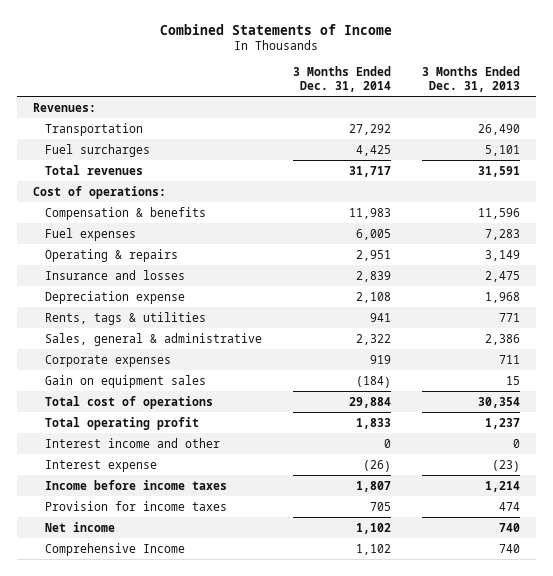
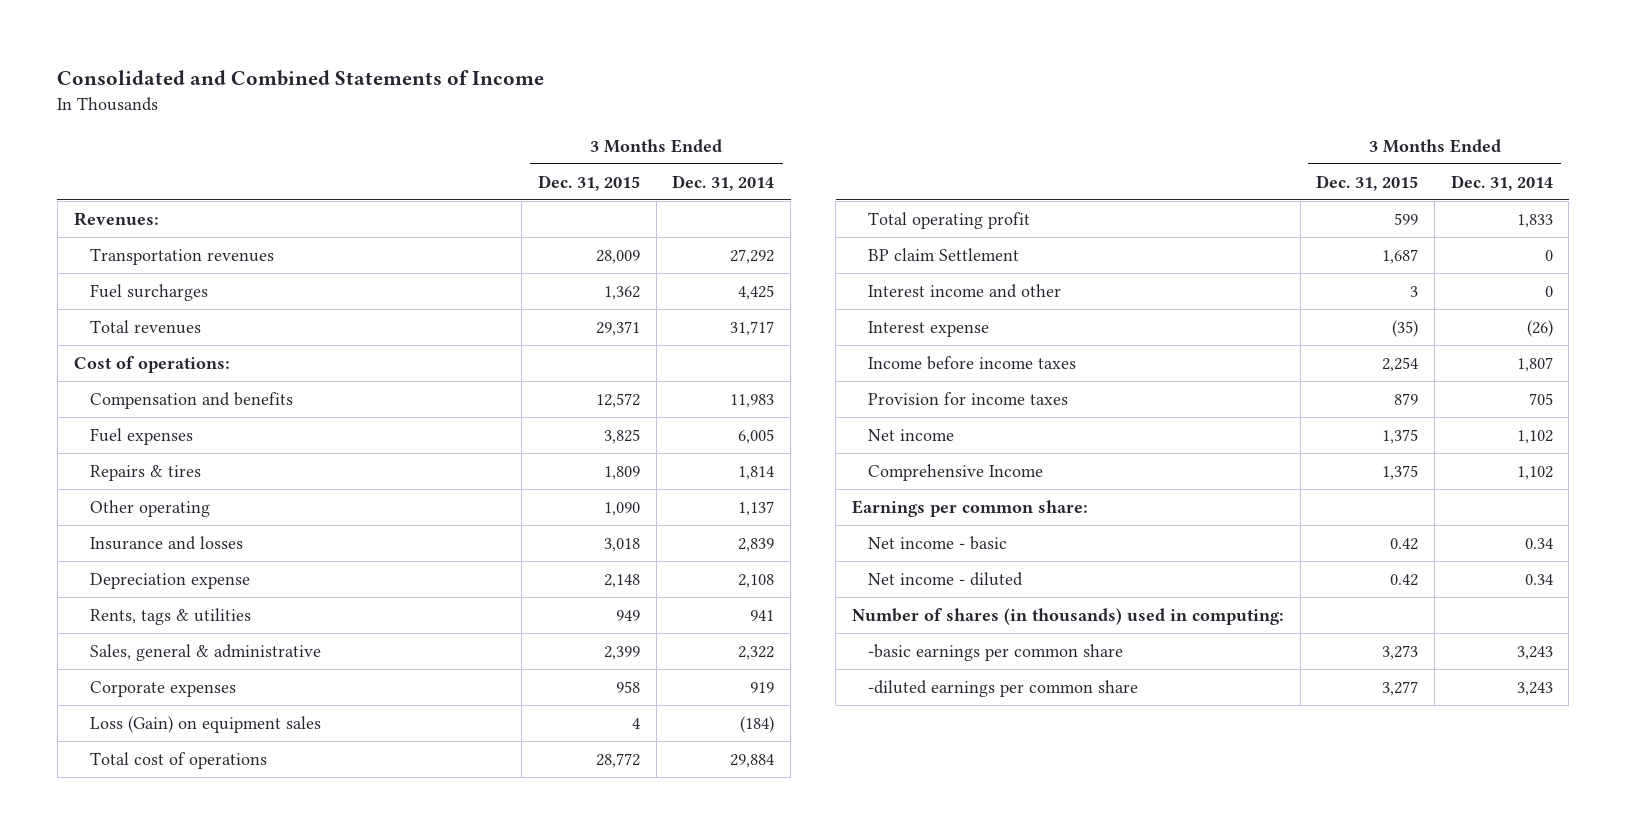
- Combined Statements of Income
+ Consolidated and Combined Statements of Income
- | 3 Months Ended Dec. 31, 2014 | 3 Months Ended Dec. 31, 2013
+ | 3 Months Ended Dec. 31, 2015 | 3 Months Ended Dec. 31, 2014
- Transportation | 27,292 | 26,490
+ Transportation revenues | 28,009 | 27,292
- Compensation & benefits | 11,983 | 11,596
+ Compensation and benefits | 12,572 | 11,983
- Operating & repairs | 2,951 | 3,149
+ Repairs & tires | 1,809 | 1,814
+ Other operating | 1,090 | 1,137
- Gain on equipment sales | (184) | 15
+ Loss (Gain) on equipment sales | 4 | (184)
+ BP claim Settlement | 1,687 | 0
+ Earnings per common share:
+ Net income - basic | 0.42 | 0.34
+ Net income - diluted | 0.42 | 0.34
+ Number of shares (in thousands) used in computing:
+ -basic earnings per common share | 3,273 | 3,243
+ -diluted earnings per common share | 3,277 | 3,243

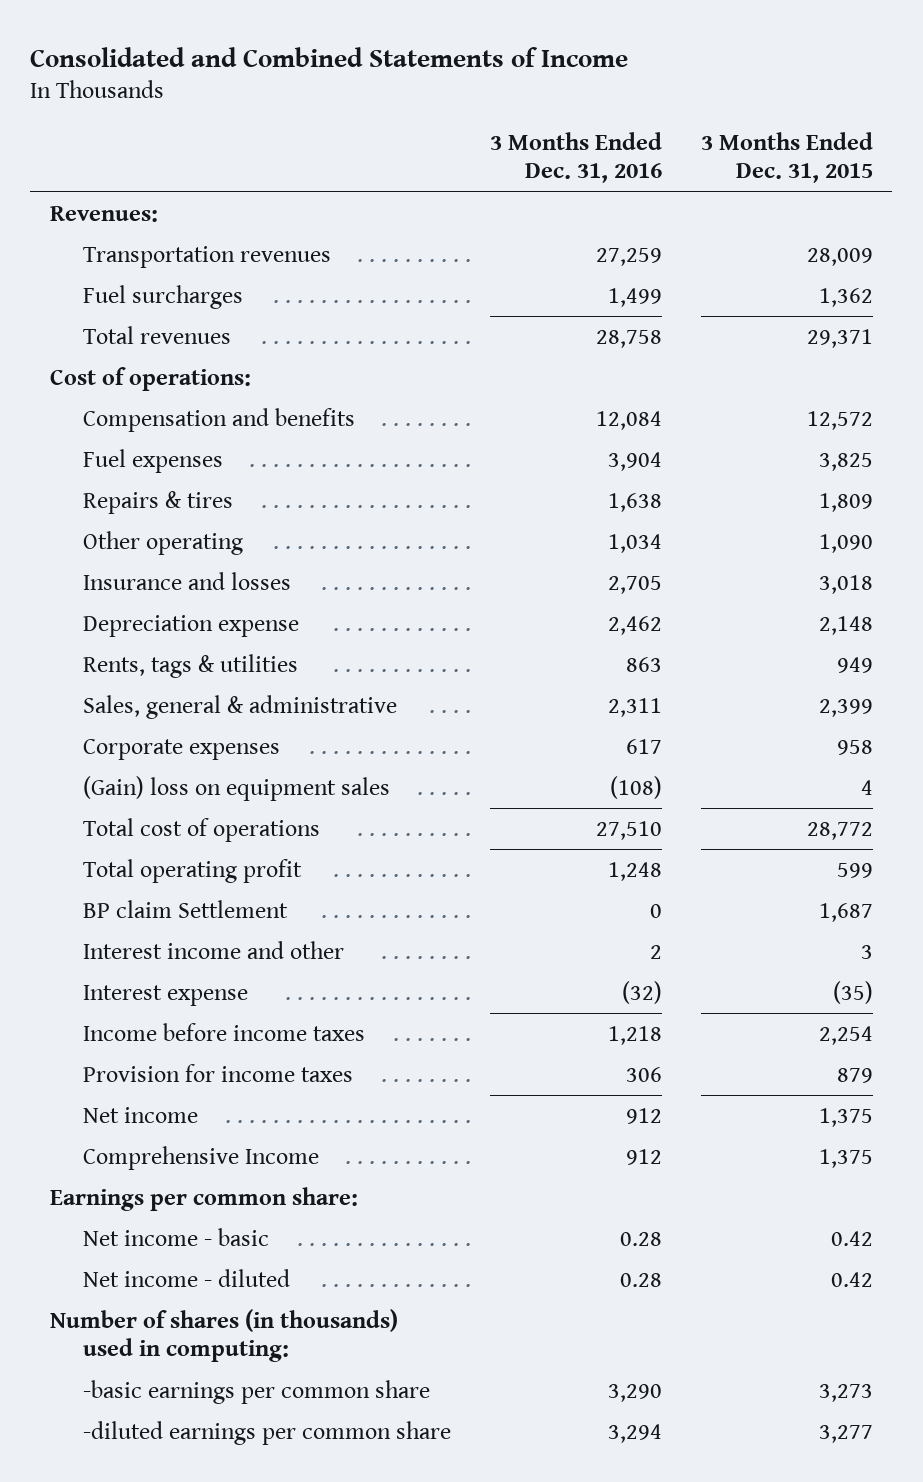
- | 3 Months Ended Dec. 31, 2015 | 3 Months Ended Dec. 31, 2014
+ | 3 Months Ended Dec. 31, 2016 | 3 Months Ended Dec. 31, 2015
- Loss (Gain) on equipment sales | 4 | (184)
+ (Gain) loss on equipment sales | (108) | 4

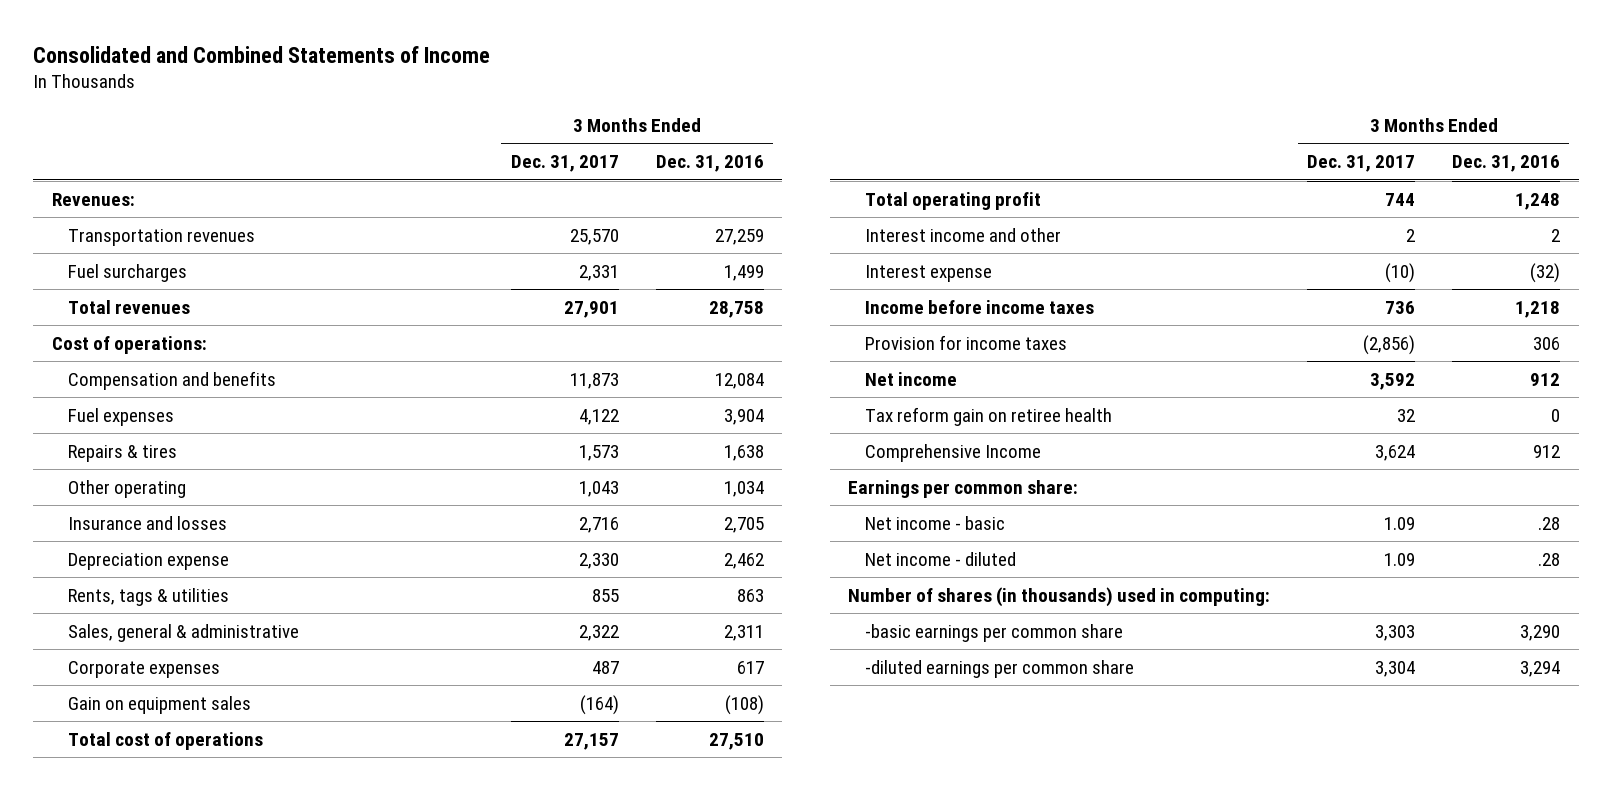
- | 3 Months Ended Dec. 31, 2016 | 3 Months Ended Dec. 31, 2015
+ | 3 Months Ended Dec. 31, 2017 | 3 Months Ended Dec. 31, 2016
- (Gain) loss on equipment sales | (108) | 4
+ Gain on equipment sales | (164) | (108)
- BP claim Settlement | 0 | 1,687
+ Tax reform gain on retiree health | 32 | 0
- Net income - basic | 0.28 | 0.42
- Net income - diluted | 0.28 | 0.42
+ Net income - basic | 1.09 | .28
+ Net income - diluted | 1.09 | .28

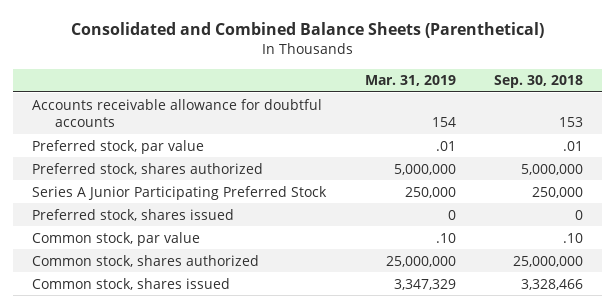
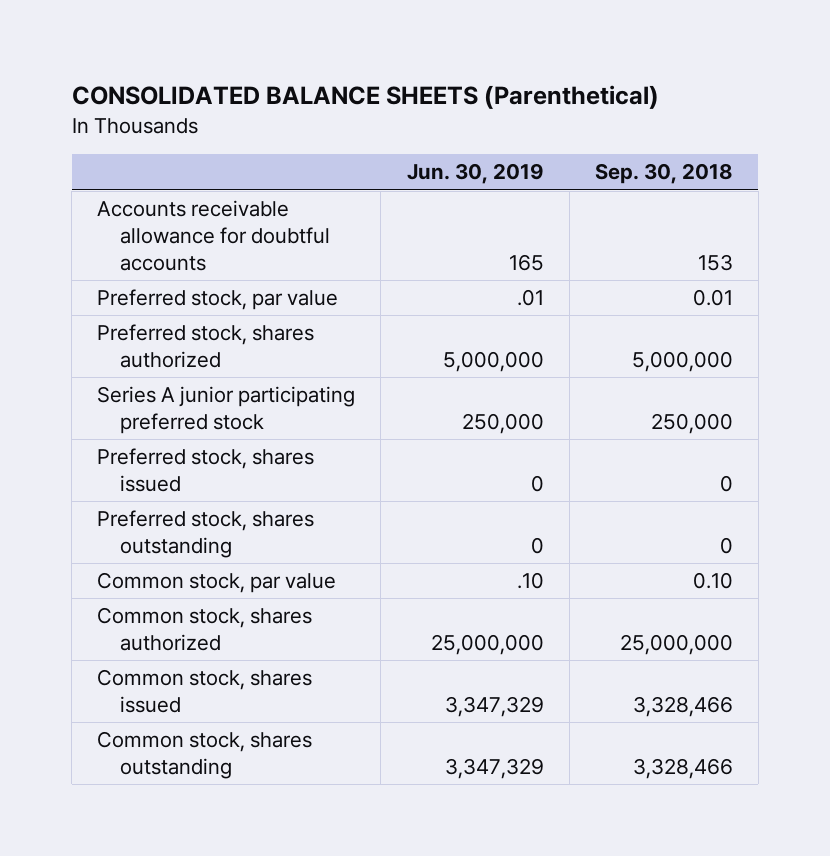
- Consolidated and Combined Balance Sheets (Parenthetical)
+ CONSOLIDATED BALANCE SHEETS (Parenthetical)
- | Mar. 31, 2019 | Sep. 30, 2018
+ | Jun. 30, 2019 | Sep. 30, 2018
- Preferred stock, par value | .01 | .01
+ Preferred stock, par value | .01 | 0.01
- Series A Junior Participating Preferred Stock | 250,000 | 250,000
+ Series A junior participating preferred stock | 250,000 | 250,000
- Common stock, par value | .10 | .10
+ Preferred stock, shares outstanding | 0 | 0
+ Common stock, par value | .10 | 0.10
+ Common stock, shares outstanding | 3,347,329 | 3,328,466

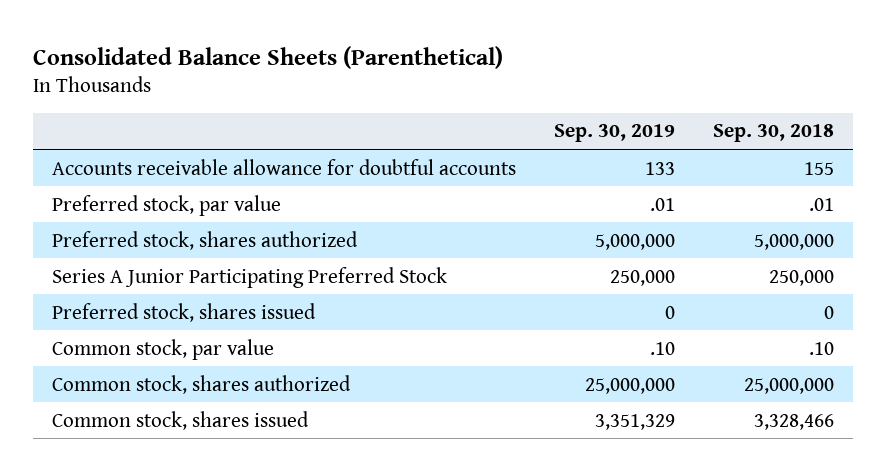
- CONSOLIDATED BALANCE SHEETS (Parenthetical)
+ Consolidated Balance Sheets (Parenthetical)
- | Jun. 30, 2019 | Sep. 30, 2018
+ | Sep. 30, 2019 | Sep. 30, 2018
- Accounts receivable allowance for doubtful accounts | 165 | 153
- Preferred stock, par value | .01 | 0.01
+ Accounts receivable allowance for doubtful accounts | 133 | 155
+ Preferred stock, par value | .01 | .01
- Series A junior participating preferred stock | 250,000 | 250,000
+ Series A Junior Participating Preferred Stock | 250,000 | 250,000
- Preferred stock, shares outstanding | 0 | 0
- Common stock, par value | .10 | 0.10
+ Common stock, par value | .10 | .10
- Common stock, shares outstanding | 3,347,329 | 3,328,466

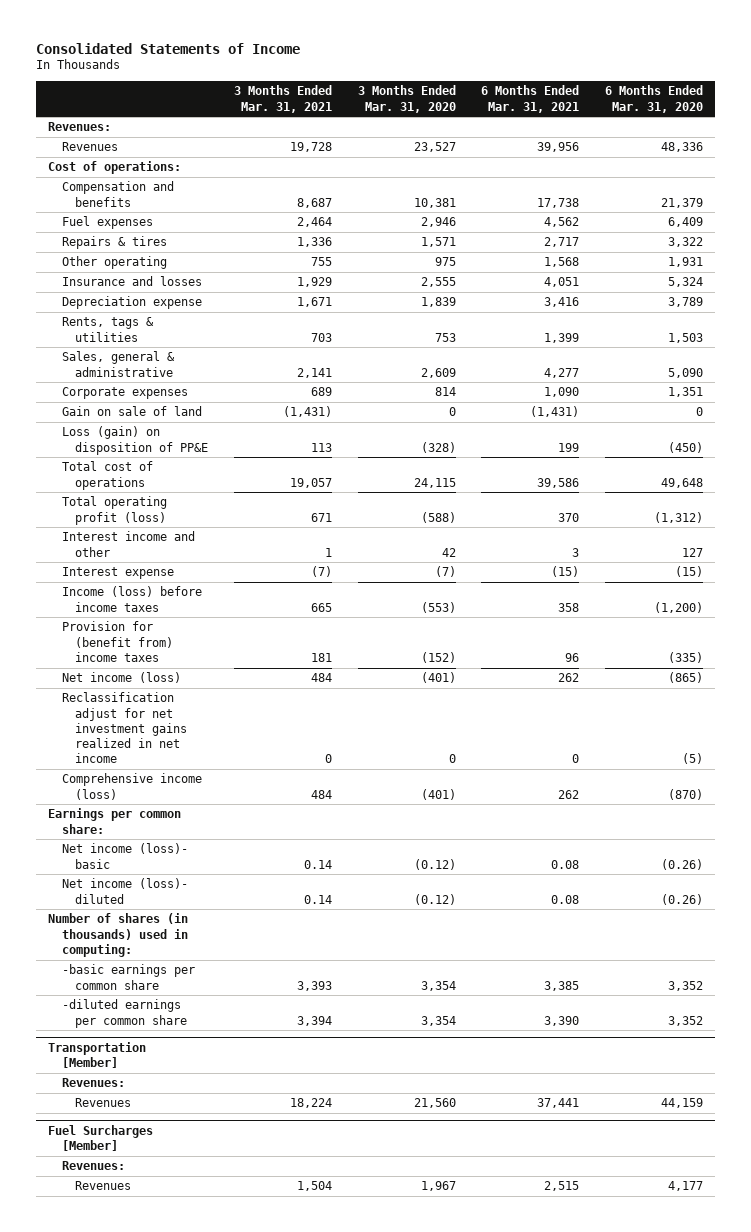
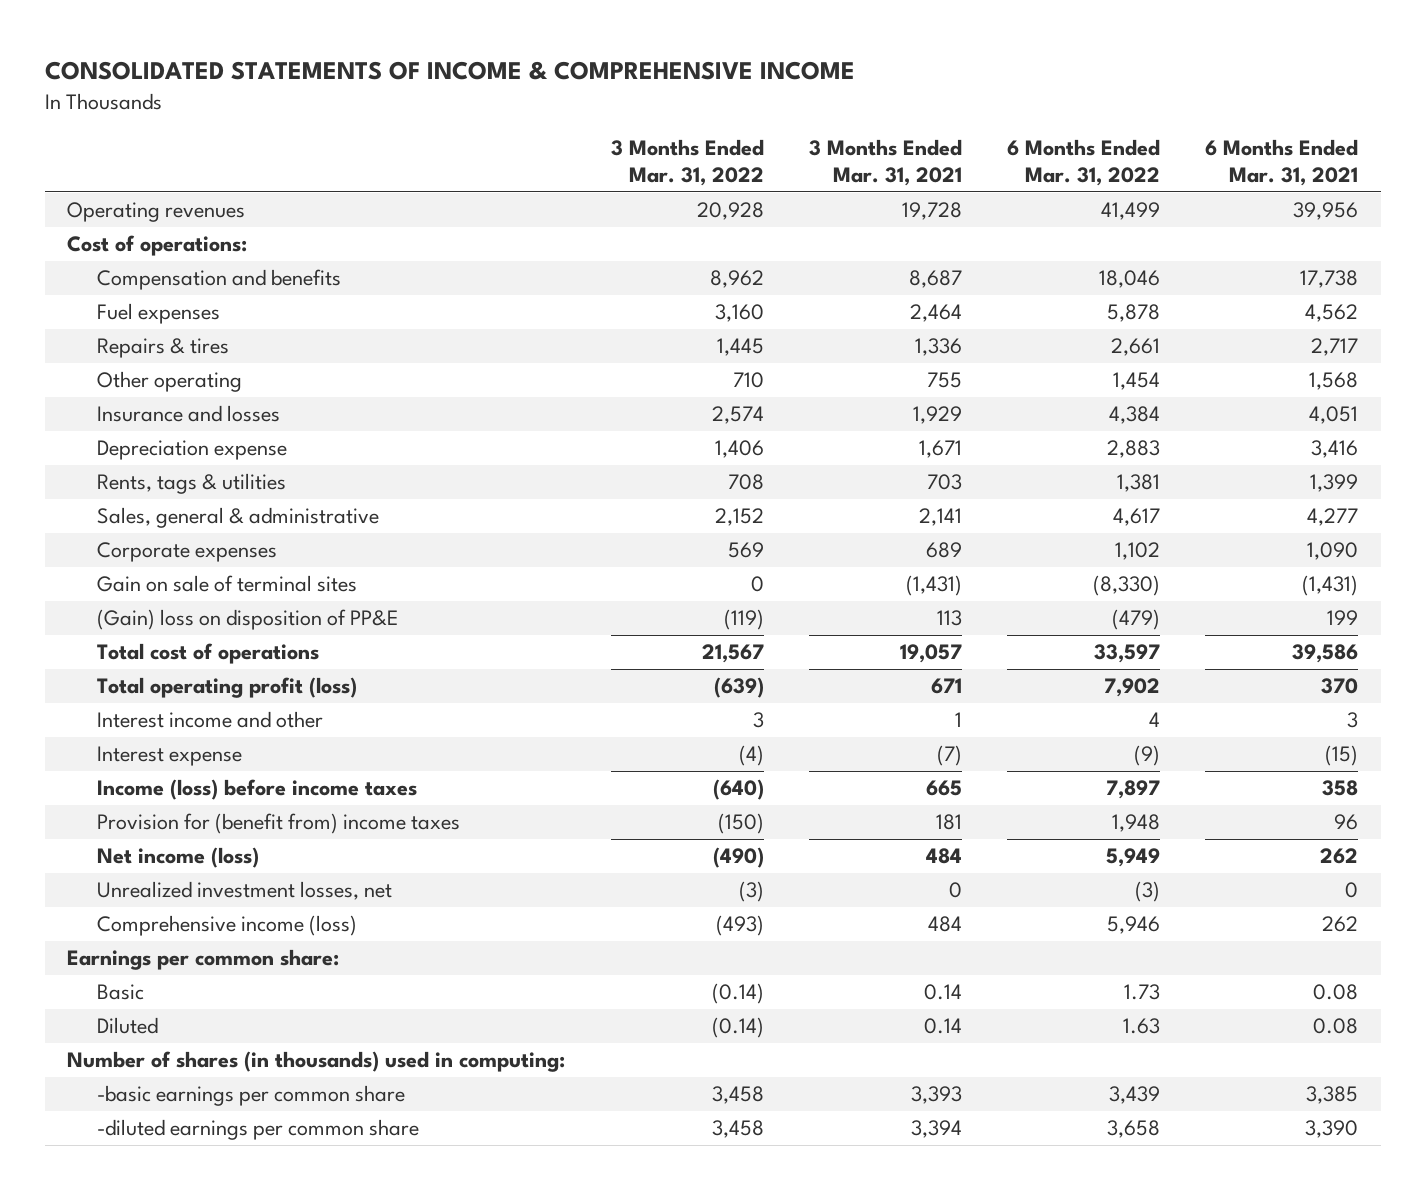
- Consolidated Statements of Income
+ CONSOLIDATED STATEMENTS OF INCOME & COMPREHENSIVE INCOME
- | 3 Months Ended Mar. 31, 2021 | 3 Months Ended Mar. 31, 2020 | 6 Months Ended Mar. 31, 2021 | 6 Months Ended Mar. 31, 2020
+ | 3 Months Ended Mar. 31, 2022 | 3 Months Ended Mar. 31, 2021 | 6 Months Ended Mar. 31, 2022 | 6 Months Ended Mar. 31, 2021
- Revenues:
- Revenues | 19,728 | 23,527 | 39,956 | 48,336
+ Operating revenues | 20,928 | 19,728 | 41,499 | 39,956
- Gain on sale of land | (1,431) | 0 | (1,431) | 0
- Loss (gain) on disposition of PP&E | 113 | (328) | 199 | (450)
+ Gain on sale of terminal sites | 0 | (1,431) | (8,330) | (1,431)
+ (Gain) loss on disposition of PP&E | (119) | 113 | (479) | 199
- Reclassification adjust for net investment gains realized in net income | 0 | 0 | 0 | (5)
+ Unrealized investment losses, net | (3) | 0 | (3) | 0
- Net income (loss)- basic | 0.14 | (0.12) | 0.08 | (0.26)
- Net income (loss)- diluted | 0.14 | (0.12) | 0.08 | (0.26)
+ Basic | (0.14) | 0.14 | 1.73 | 0.08
+ Diluted | (0.14) | 0.14 | 1.63 | 0.08
- Transportation [Member]
- Revenues:
- Revenues | 18,224 | 21,560 | 37,441 | 44,159
- Fuel Surcharges [Member]
- Revenues:
- Revenues | 1,504 | 1,967 | 2,515 | 4,177

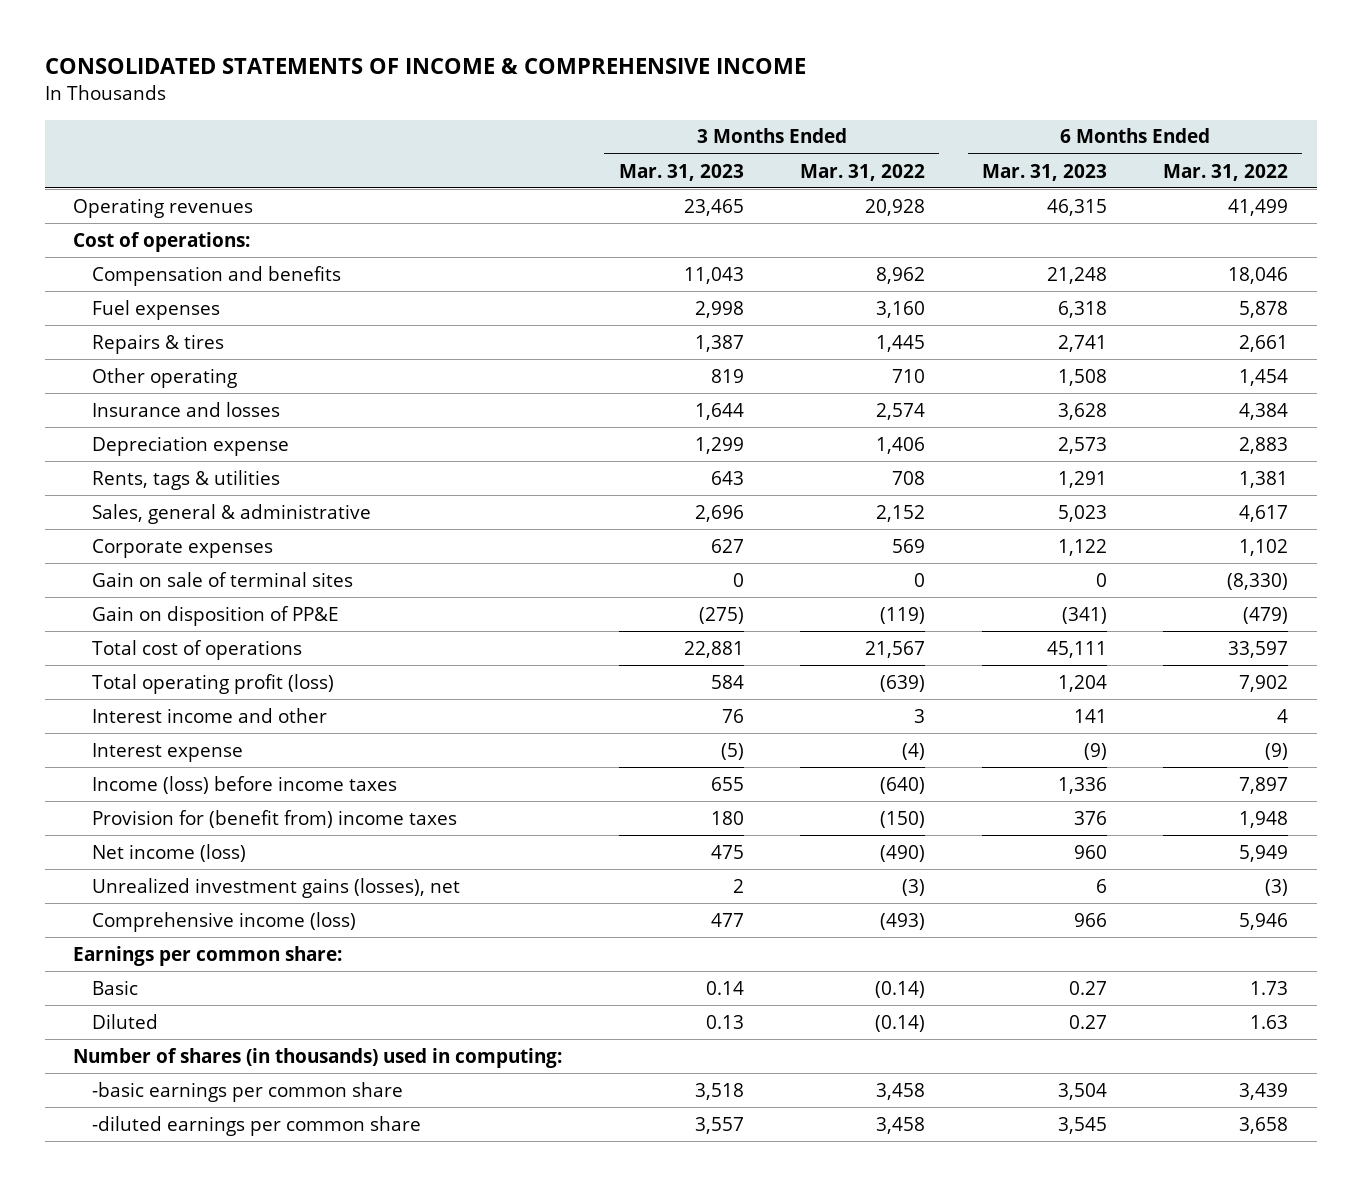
- | 3 Months Ended Mar. 31, 2022 | 3 Months Ended Mar. 31, 2021 | 6 Months Ended Mar. 31, 2022 | 6 Months Ended Mar. 31, 2021
+ | 3 Months Ended Mar. 31, 2023 | 3 Months Ended Mar. 31, 2022 | 6 Months Ended Mar. 31, 2023 | 6 Months Ended Mar. 31, 2022
- (Gain) loss on disposition of PP&E | (119) | 113 | (479) | 199
+ Gain on disposition of PP&E | (275) | (119) | (341) | (479)
- Unrealized investment losses, net | (3) | 0 | (3) | 0
+ Unrealized investment gains (losses), net | 2 | (3) | 6 | (3)

